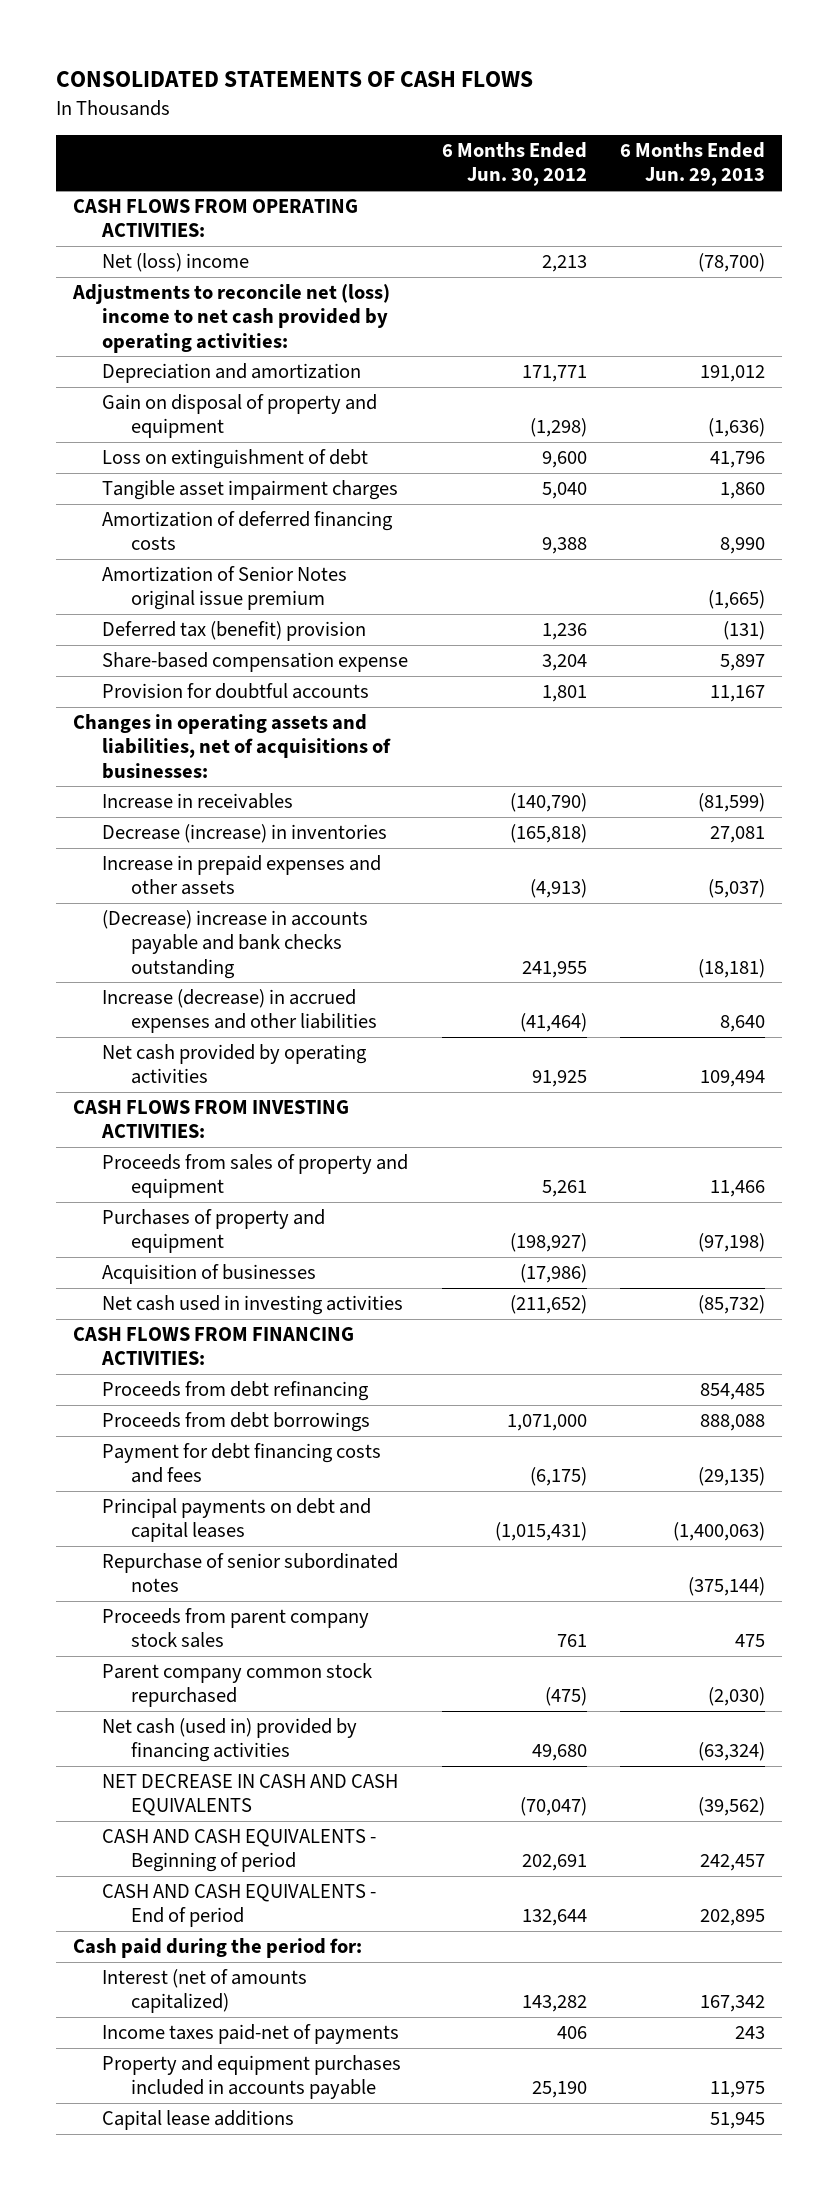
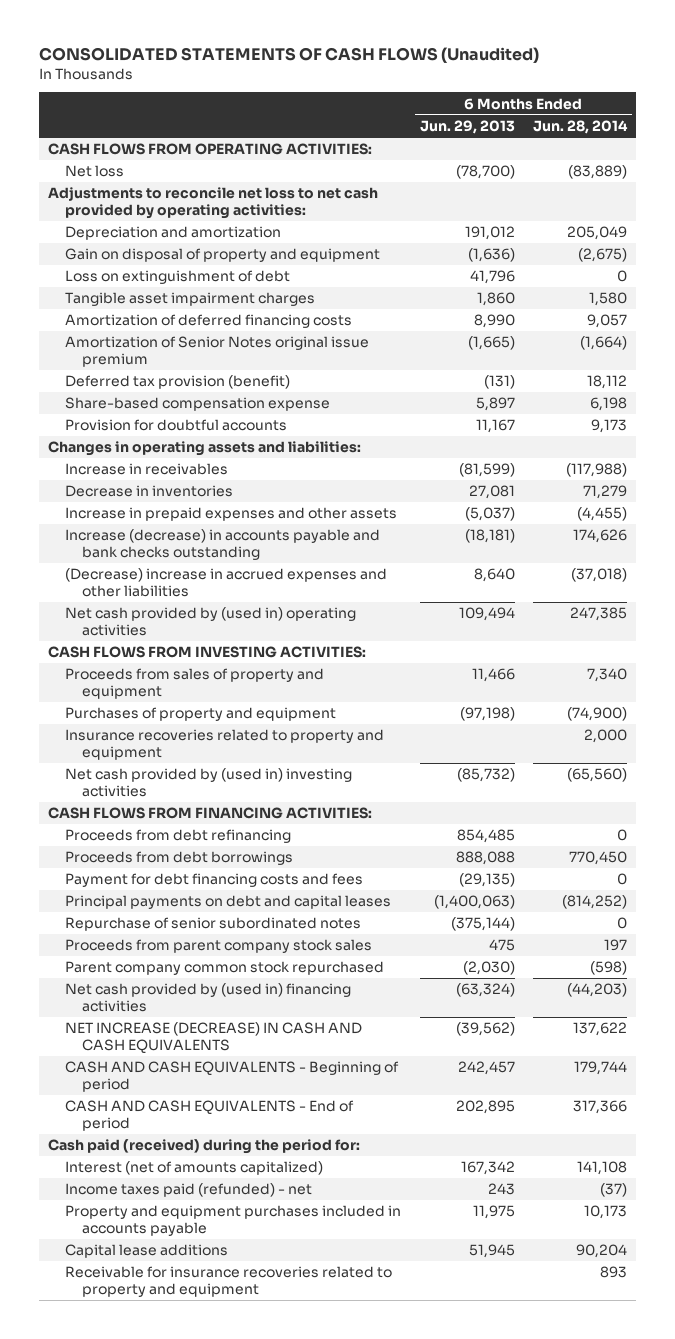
- CONSOLIDATED STATEMENTS OF CASH FLOWS
+ CONSOLIDATED STATEMENTS OF CASH FLOWS (Unaudited)
- | 6 Months Ended Jun. 30, 2012 | 6 Months Ended Jun. 29, 2013
+ | 6 Months Ended Jun. 29, 2013 | 6 Months Ended Jun. 28, 2014
- Net (loss) income | 2,213 | (78,700)
- Adjustments to reconcile net (loss) income to net cash provided by operating activities:
+ Net loss | (78,700) | (83,889)
+ Adjustments to reconcile net loss to net cash provided by operating activities:
- Deferred tax (benefit) provision | 1,236 | (131)
+ Deferred tax provision (benefit) | (131) | 18,112
- Changes in operating assets and liabilities, net of acquisitions of businesses:
+ Changes in operating assets and liabilities:
- Decrease (increase) in inventories | (165,818) | 27,081
+ Decrease in inventories | 27,081 | 71,279
- (Decrease) increase in accounts payable and bank checks outstanding | 241,955 | (18,181)
- Increase (decrease) in accrued expenses and other liabilities | (41,464) | 8,640
- Net cash provided by operating activities | 91,925 | 109,494
+ Increase (decrease) in accounts payable and bank checks outstanding | (18,181) | 174,626
+ (Decrease) increase in accrued expenses and other liabilities | 8,640 | (37,018)
+ Net cash provided by (used in) operating activities | 109,494 | 247,385
- Acquisition of businesses | (17,986) |
- Net cash used in investing activities | (211,652) | (85,732)
+ Insurance recoveries related to property and equipment | | 2,000
+ Net cash provided by (used in) investing activities | (85,732) | (65,560)
- Net cash (used in) provided by financing activities | 49,680 | (63,324)
- NET DECREASE IN CASH AND CASH EQUIVALENTS | (70,047) | (39,562)
+ Net cash provided by (used in) financing activities | (63,324) | (44,203)
+ NET INCREASE (DECREASE) IN CASH AND CASH EQUIVALENTS | (39,562) | 137,622
- Cash paid during the period for:
+ Cash paid (received) during the period for:
- Income taxes paid-net of payments | 406 | 243
+ Income taxes paid (refunded) - net | 243 | (37)
+ Receivable for insurance recoveries related to property and equipment | | 893

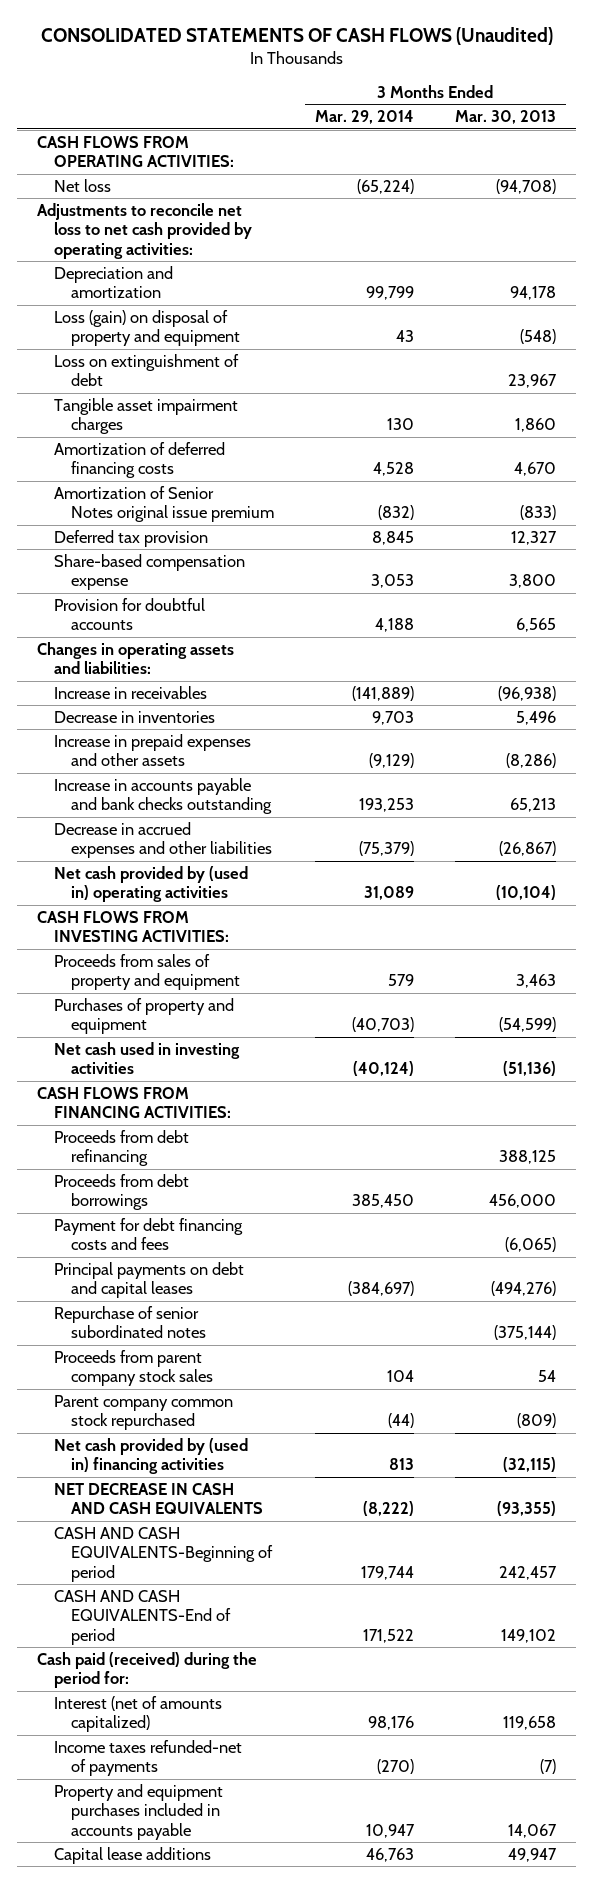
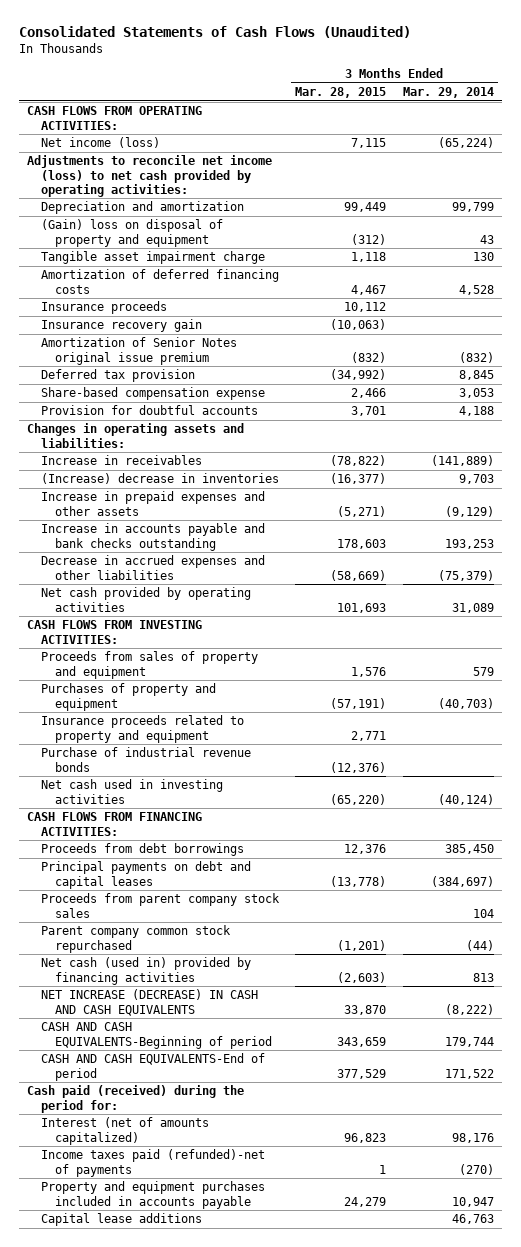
- CONSOLIDATED STATEMENTS OF CASH FLOWS (Unaudited)
+ Consolidated Statements of Cash Flows (Unaudited)
- | 3 Months Ended Mar. 29, 2014 | 3 Months Ended Mar. 30, 2013
+ | 3 Months Ended Mar. 28, 2015 | 3 Months Ended Mar. 29, 2014
- Net loss | (65,224) | (94,708)
- Adjustments to reconcile net loss to net cash provided by operating activities:
+ Net income (loss) | 7,115 | (65,224)
+ Adjustments to reconcile net income (loss) to net cash provided by operating activities:
- Loss (gain) on disposal of property and equipment | 43 | (548)
- Loss on extinguishment of debt | | 23,967
- Tangible asset impairment charges | 130 | 1,860
+ (Gain) loss on disposal of property and equipment | (312) | 43
+ Tangible asset impairment charge | 1,118 | 130
+ Insurance proceeds | 10,112 |
+ Insurance recovery gain | (10,063) |
- Decrease in inventories | 9,703 | 5,496
+ (Increase) decrease in inventories | (16,377) | 9,703
- Net cash provided by (used in) operating activities | 31,089 | (10,104)
+ Net cash provided by operating activities | 101,693 | 31,089
+ Insurance proceeds related to property and equipment | 2,771 |
+ Purchase of industrial revenue bonds | (12,376) |
- Proceeds from debt refinancing | | 388,125
- Payment for debt financing costs and fees | | (6,065)
- Repurchase of senior subordinated notes | | (375,144)
- Net cash provided by (used in) financing activities | 813 | (32,115)
- NET DECREASE IN CASH AND CASH EQUIVALENTS | (8,222) | (93,355)
+ Net cash (used in) provided by financing activities | (2,603) | 813
+ NET INCREASE (DECREASE) IN CASH AND CASH EQUIVALENTS | 33,870 | (8,222)
- Income taxes refunded-net of payments | (270) | (7)
+ Income taxes paid (refunded)-net of payments | 1 | (270)

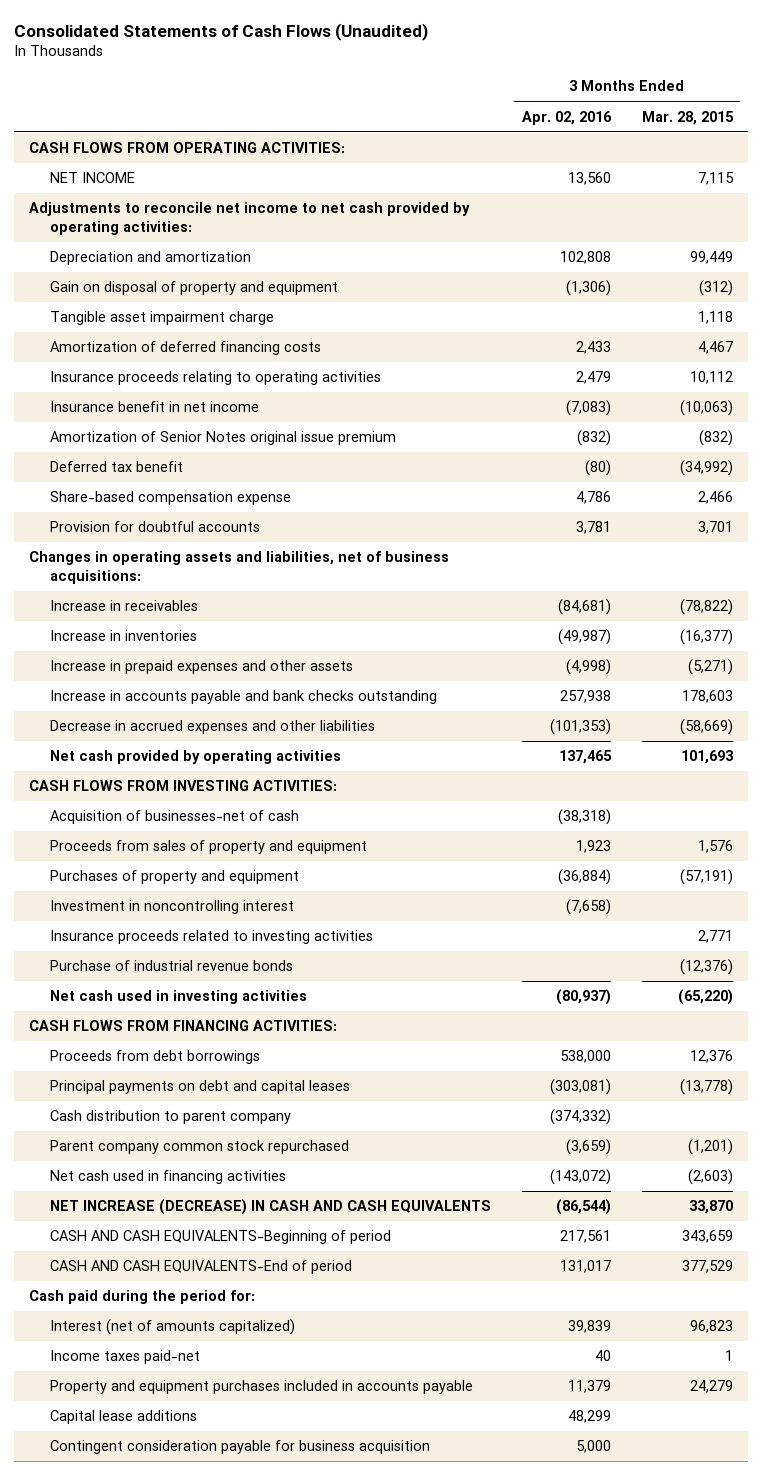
- | 3 Months Ended Mar. 28, 2015 | 3 Months Ended Mar. 29, 2014
+ | 3 Months Ended Apr. 02, 2016 | 3 Months Ended Mar. 28, 2015
- Net income (loss) | 7,115 | (65,224)
- Adjustments to reconcile net income (loss) to net cash provided by operating activities:
+ NET INCOME | 13,560 | 7,115
+ Adjustments to reconcile net income to net cash provided by operating activities:
- (Gain) loss on disposal of property and equipment | (312) | 43
+ Gain on disposal of property and equipment | (1,306) | (312)
- Insurance proceeds | 10,112 |
- Insurance recovery gain | (10,063) |
+ Insurance proceeds relating to operating activities | 2,479 | 10,112
+ Insurance benefit in net income | (7,083) | (10,063)
- Deferred tax provision | (34,992) | 8,845
+ Deferred tax benefit | (80) | (34,992)
- Changes in operating assets and liabilities:
+ Changes in operating assets and liabilities, net of business acquisitions:
- (Increase) decrease in inventories | (16,377) | 9,703
+ Increase in inventories | (49,987) | (16,377)
+ Acquisition of businesses-net of cash | (38,318) |
- Insurance proceeds related to property and equipment | 2,771 |
+ Investment in noncontrolling interest | (7,658) |
+ Insurance proceeds related to investing activities | | 2,771
- Proceeds from parent company stock sales | | 104
+ Cash distribution to parent company | (374,332) |
- Net cash (used in) provided by financing activities | (2,603) | 813
+ Net cash used in financing activities | (143,072) | (2,603)
- Cash paid (received) during the period for:
+ Cash paid during the period for:
- Income taxes paid (refunded)-net of payments | 1 | (270)
+ Income taxes paid-net | 40 | 1
+ Contingent consideration payable for business acquisition | 5,000 |

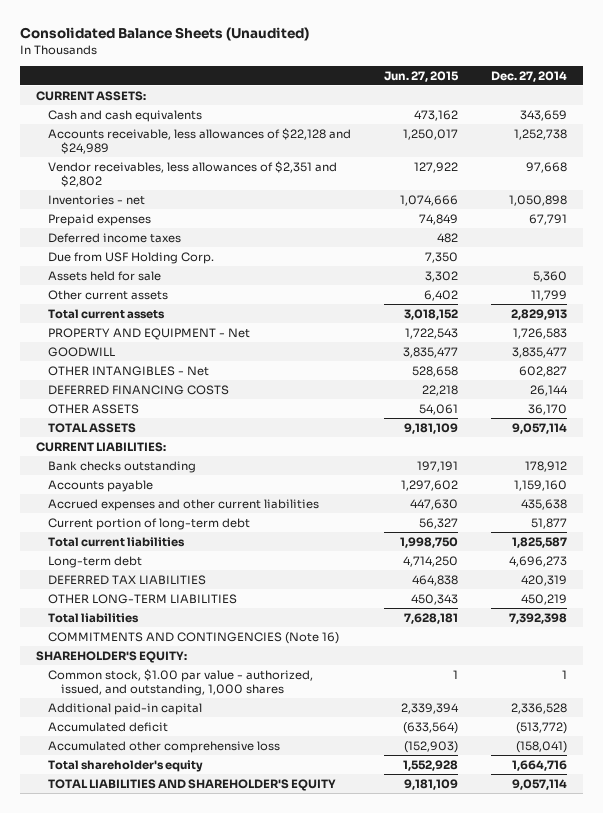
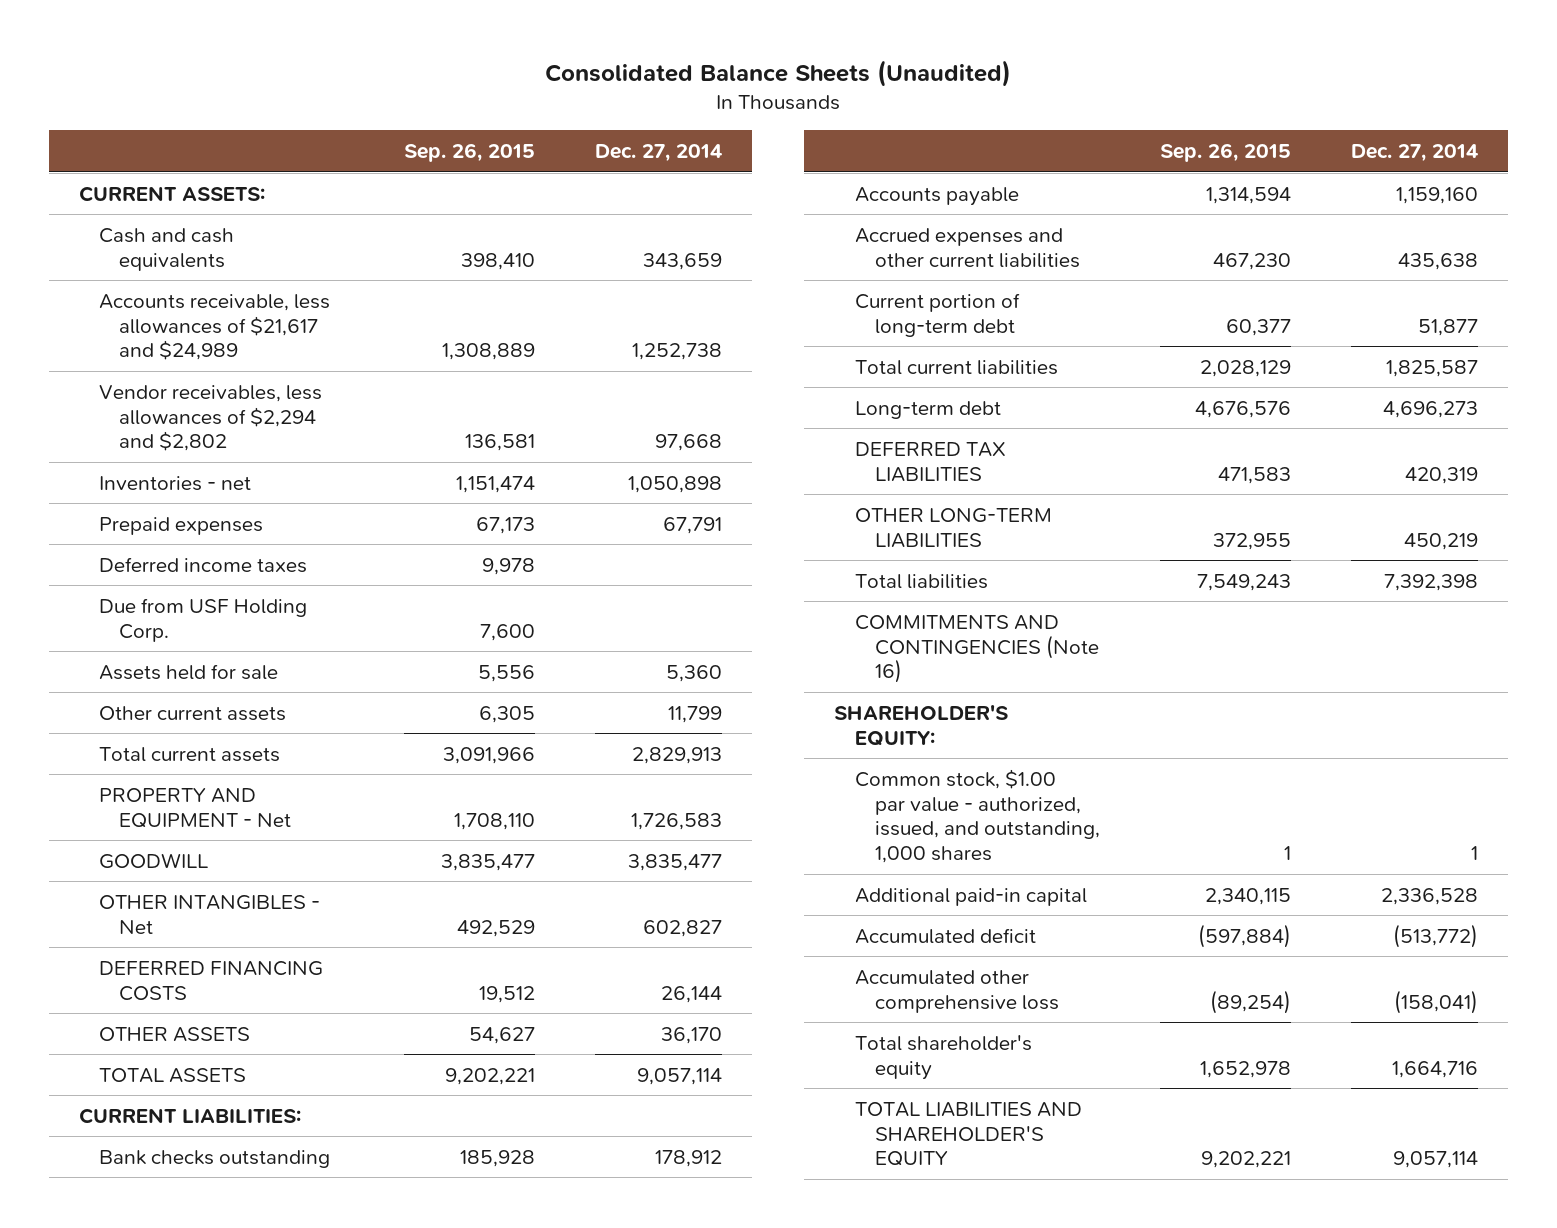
- | Jun. 27, 2015 | Dec. 27, 2014
+ | Sep. 26, 2015 | Dec. 27, 2014
- Accounts receivable, less allowances of $22,128 and $24,989 | 1,250,017 | 1,252,738
- Vendor receivables, less allowances of $2,351 and $2,802 | 127,922 | 97,668
+ Accounts receivable, less allowances of $21,617 and $24,989 | 1,308,889 | 1,252,738
+ Vendor receivables, less allowances of $2,294 and $2,802 | 136,581 | 97,668

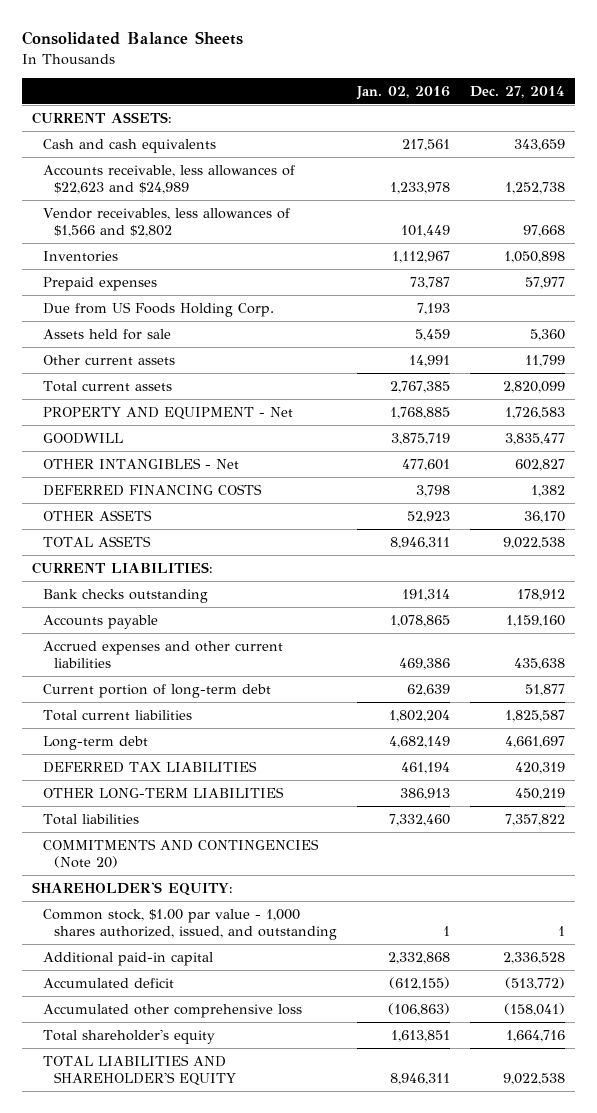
- Consolidated Balance Sheets (Unaudited)
+ Consolidated Balance Sheets
- | Sep. 26, 2015 | Dec. 27, 2014
+ | Jan. 02, 2016 | Dec. 27, 2014
- Accounts receivable, less allowances of $21,617 and $24,989 | 1,308,889 | 1,252,738
- Vendor receivables, less allowances of $2,294 and $2,802 | 136,581 | 97,668
- Inventories - net | 1,151,474 | 1,050,898
- Prepaid expenses | 67,173 | 67,791
- Deferred income taxes | 9,978 |
- Due from USF Holding Corp. | 7,600 |
+ Accounts receivable, less allowances of $22,623 and $24,989 | 1,233,978 | 1,252,738
+ Vendor receivables, less allowances of $1,566 and $2,802 | 101,449 | 97,668
+ Inventories | 1,112,967 | 1,050,898
+ Prepaid expenses | 73,787 | 57,977
+ Due from US Foods Holding Corp. | 7,193 |
- Total current assets | 3,091,966 | 2,829,913
+ Total current assets | 2,767,385 | 2,820,099
- DEFERRED FINANCING COSTS | 19,512 | 26,144
+ DEFERRED FINANCING COSTS | 3,798 | 1,382
- TOTAL ASSETS | 9,202,221 | 9,057,114
+ TOTAL ASSETS | 8,946,311 | 9,022,538
- Long-term debt | 4,676,576 | 4,696,273
+ Long-term debt | 4,682,149 | 4,661,697
- Total liabilities | 7,549,243 | 7,392,398
- COMMITMENTS AND CONTINGENCIES (Note 16)
+ Total liabilities | 7,332,460 | 7,357,822
+ COMMITMENTS AND CONTINGENCIES (Note 20)
- Common stock, $1.00 par value - authorized, issued, and outstanding, 1,000 shares | 1 | 1
+ Common stock, $1.00 par value - 1,000 shares authorized, issued, and outstanding | 1 | 1
- TOTAL LIABILITIES AND SHAREHOLDER'S EQUITY | 9,202,221 | 9,057,114
+ TOTAL LIABILITIES AND SHAREHOLDER'S EQUITY | 8,946,311 | 9,022,538

